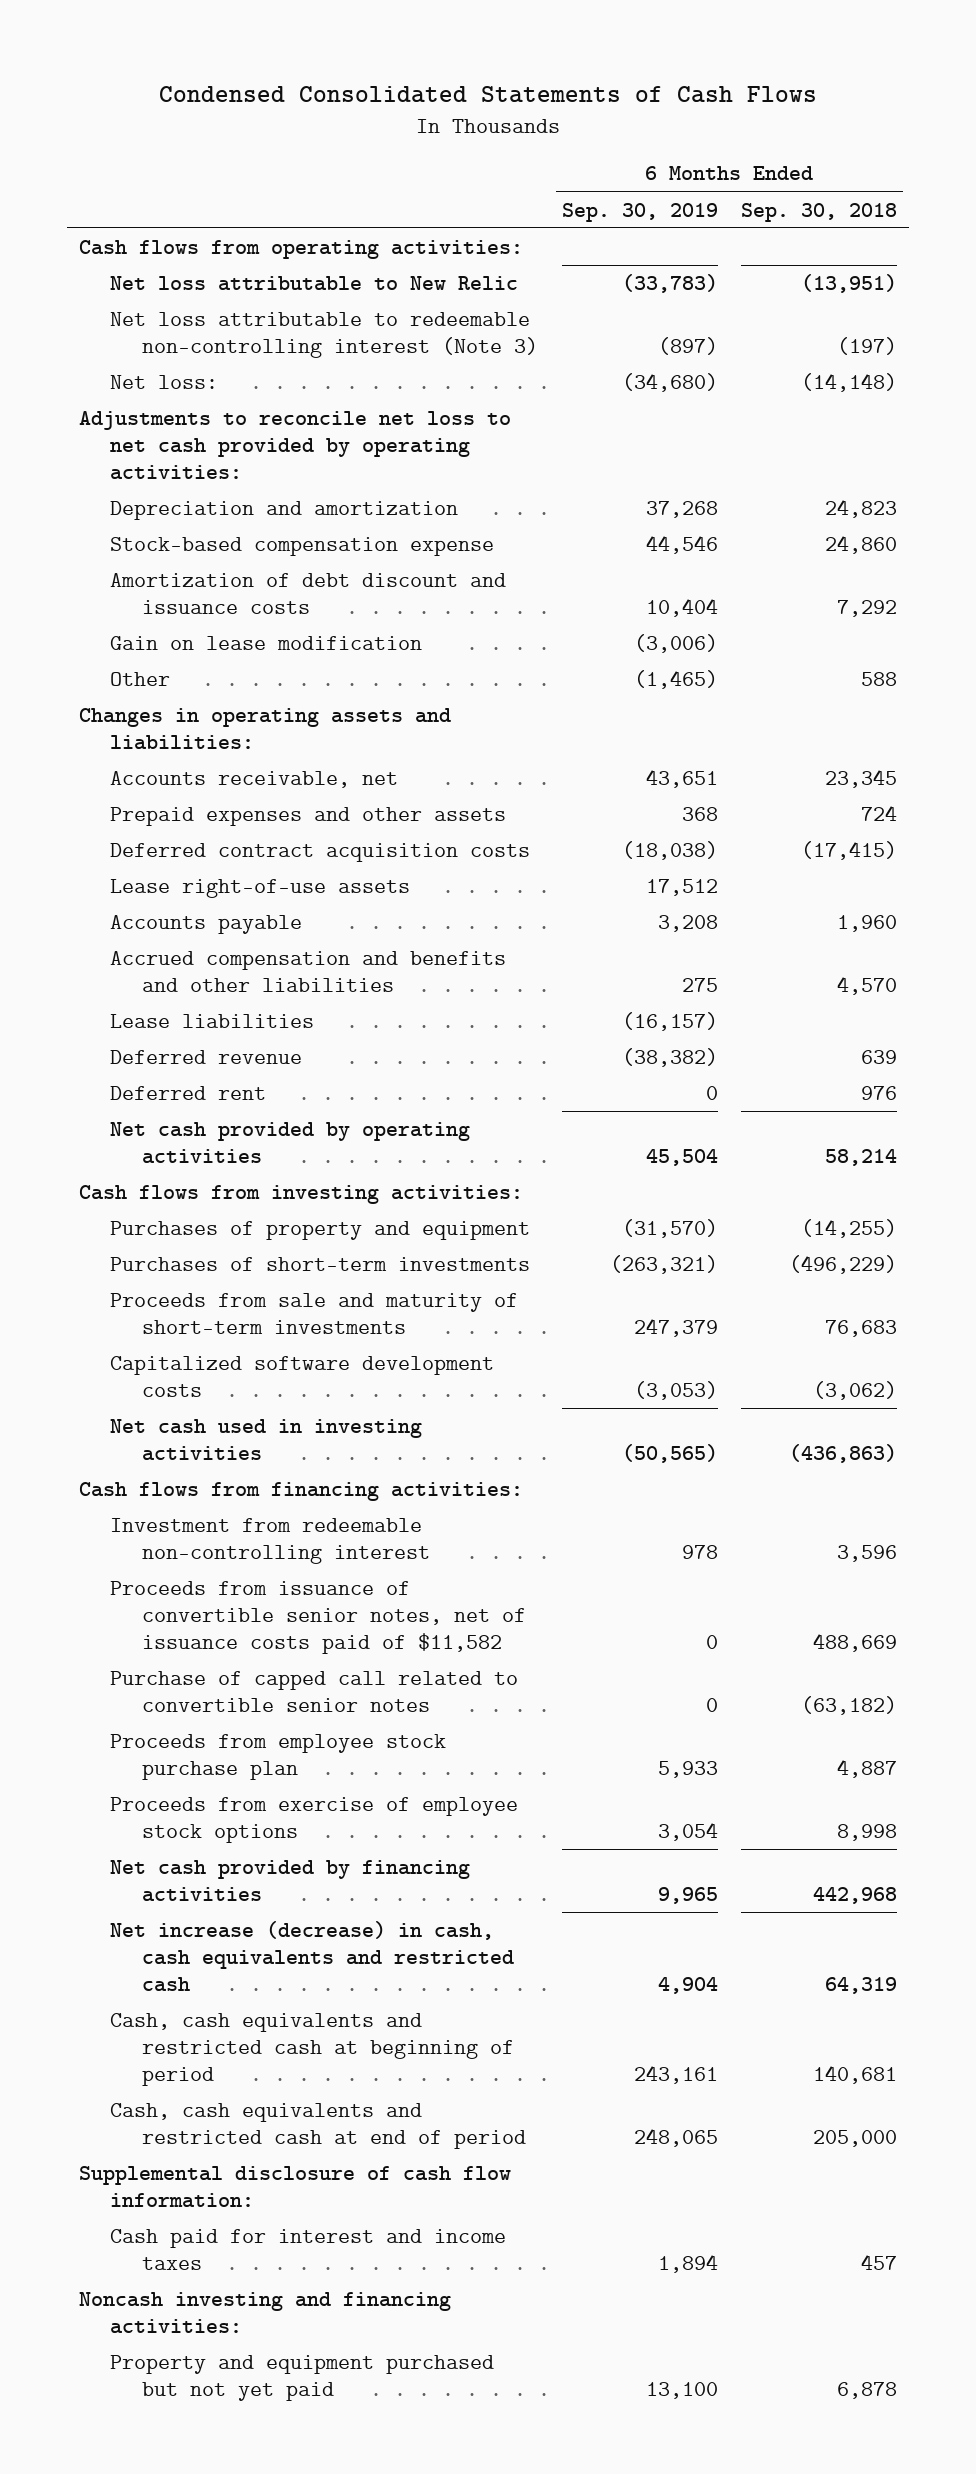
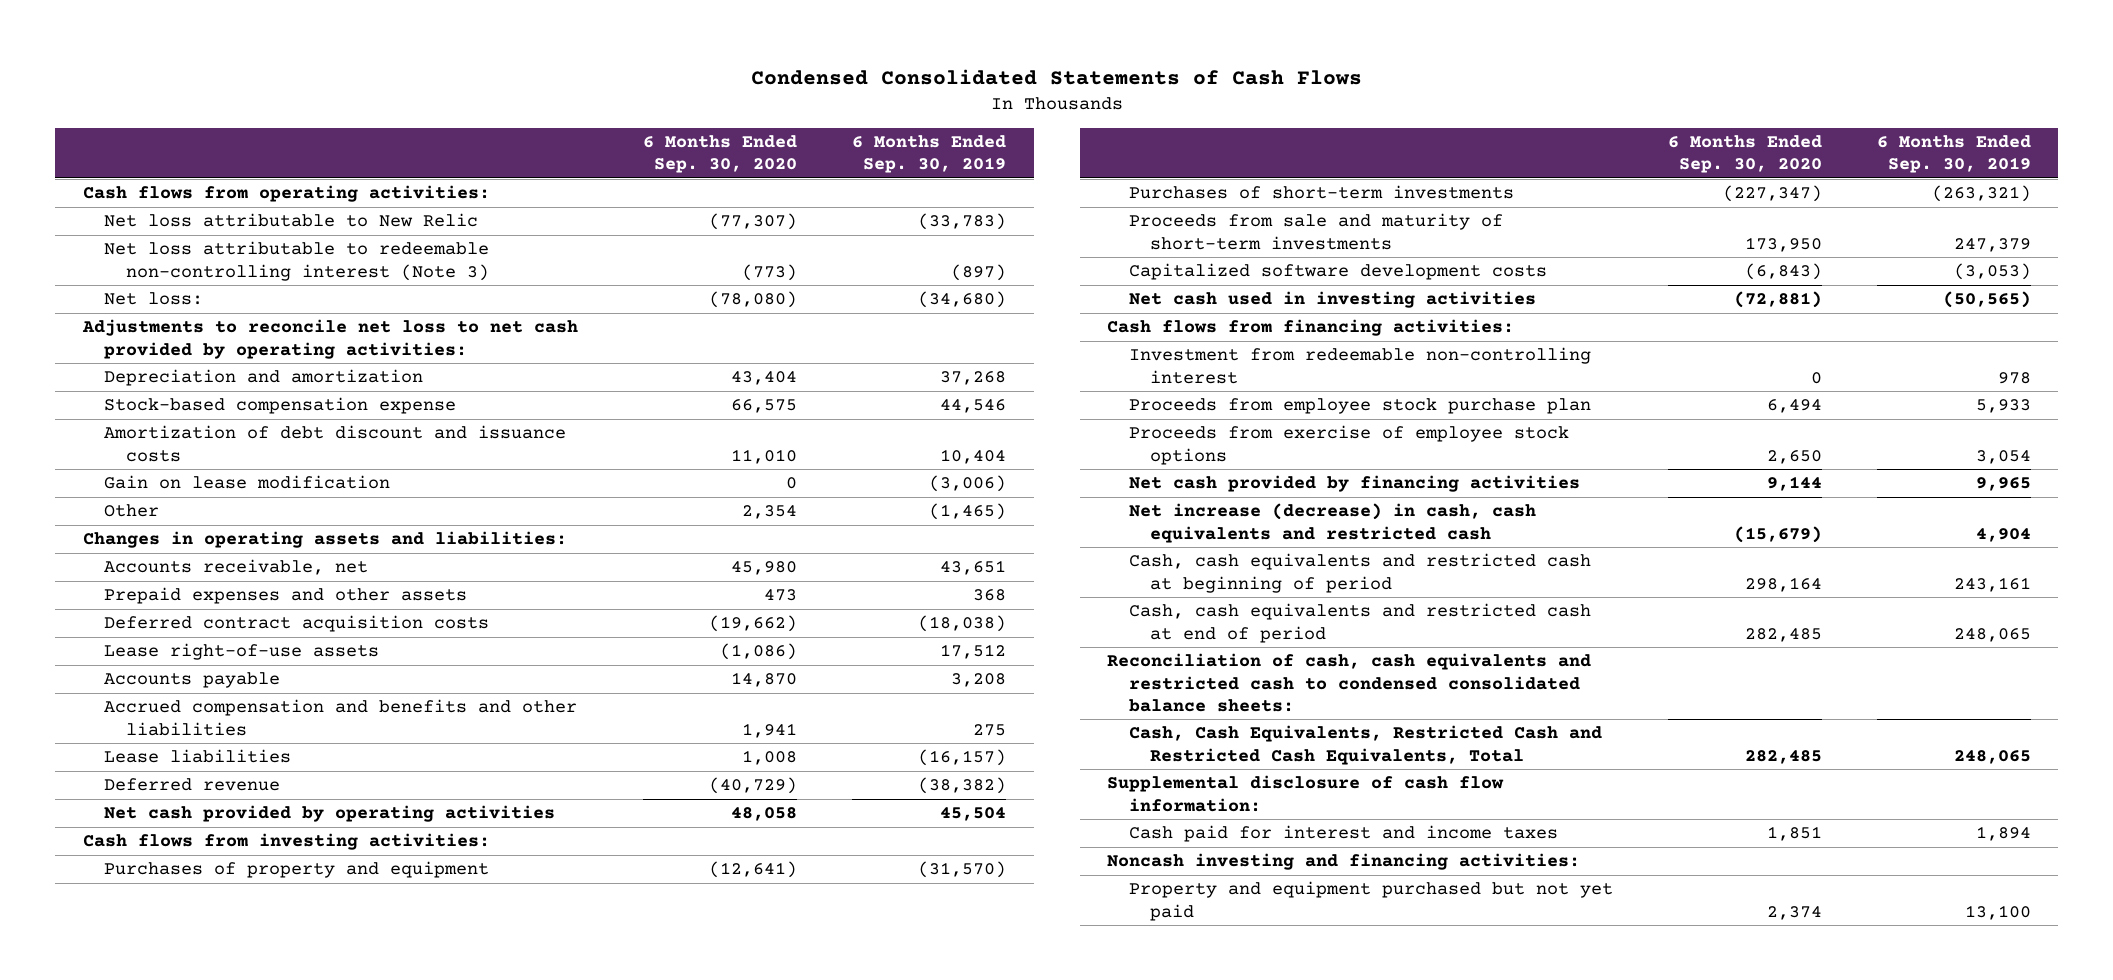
- | 6 Months Ended Sep. 30, 2019 | 6 Months Ended Sep. 30, 2018
+ | 6 Months Ended Sep. 30, 2020 | 6 Months Ended Sep. 30, 2019
- Deferred rent | 0 | 976
- Proceeds from issuance of convertible senior notes, net of issuance costs paid of $11,582 | 0 | 488,669
- Purchase of capped call related to convertible senior notes | 0 | (63,182)
+ Reconciliation of cash, cash equivalents and restricted cash to condensed consolidated balance sheets:
+ Cash, Cash Equivalents, Restricted Cash and Restricted Cash Equivalents, Total | 282,485 | 248,065

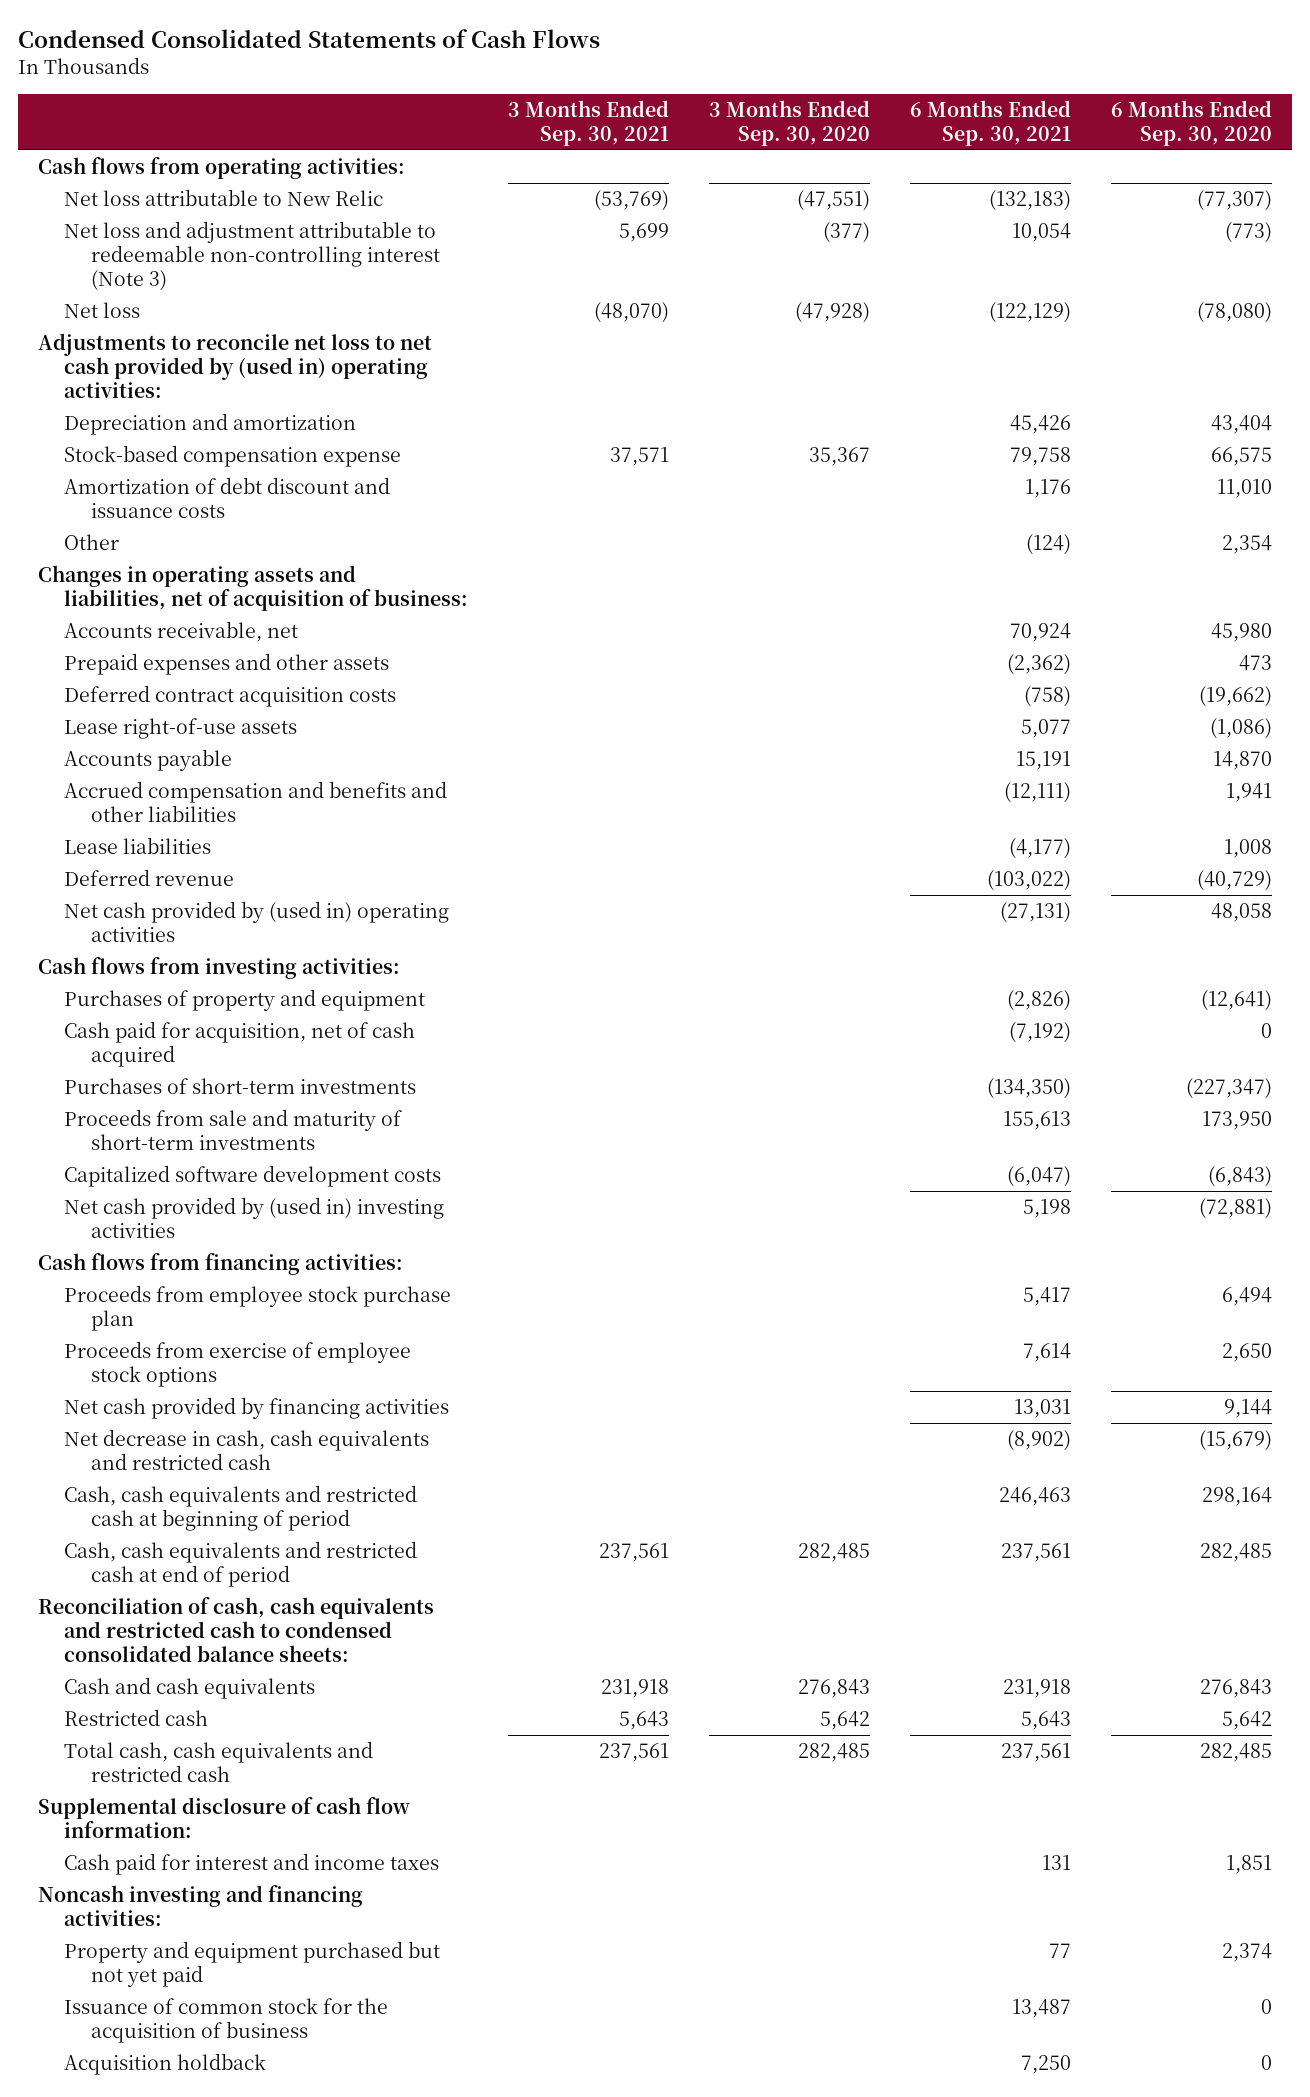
- | 6 Months Ended Sep. 30, 2020 | 6 Months Ended Sep. 30, 2019
+ | 3 Months Ended Sep. 30, 2021 | 3 Months Ended Sep. 30, 2020 | 6 Months Ended Sep. 30, 2021 | 6 Months Ended Sep. 30, 2020
- Net loss attributable to redeemable non-controlling interest (Note 3) | (773) | (897)
- Net loss: | (78,080) | (34,680)
- Adjustments to reconcile net loss to net cash provided by operating activities:
+ Net loss and adjustment attributable to redeemable non-controlling interest (Note 3) | 5,699 | (377) | 10,054 | (773)
+ Net loss | (48,070) | (47,928) | (122,129) | (78,080)
+ Adjustments to reconcile net loss to net cash provided by (used in) operating activities:
- Gain on lease modification | 0 | (3,006)
- Changes in operating assets and liabilities:
+ Changes in operating assets and liabilities, net of acquisition of business:
- Net cash provided by operating activities | 48,058 | 45,504
+ Net cash provided by (used in) operating activities | | | (27,131) | 48,058
+ Cash paid for acquisition, net of cash acquired | | | (7,192) | 0
- Net cash used in investing activities | (72,881) | (50,565)
+ Net cash provided by (used in) investing activities | | | 5,198 | (72,881)
- Investment from redeemable non-controlling interest | 0 | 978
- Net increase (decrease) in cash, cash equivalents and restricted cash | (15,679) | 4,904
+ Net decrease in cash, cash equivalents and restricted cash | | | (8,902) | (15,679)
- Cash, Cash Equivalents, Restricted Cash and Restricted Cash Equivalents, Total | 282,485 | 248,065
+ Cash and cash equivalents | 231,918 | 276,843 | 231,918 | 276,843
+ Restricted cash | 5,643 | 5,642 | 5,643 | 5,642
+ Total cash, cash equivalents and restricted cash | 237,561 | 282,485 | 237,561 | 282,485
+ Issuance of common stock for the acquisition of business | | | 13,487 | 0
+ Acquisition holdback | | | 7,250 | 0

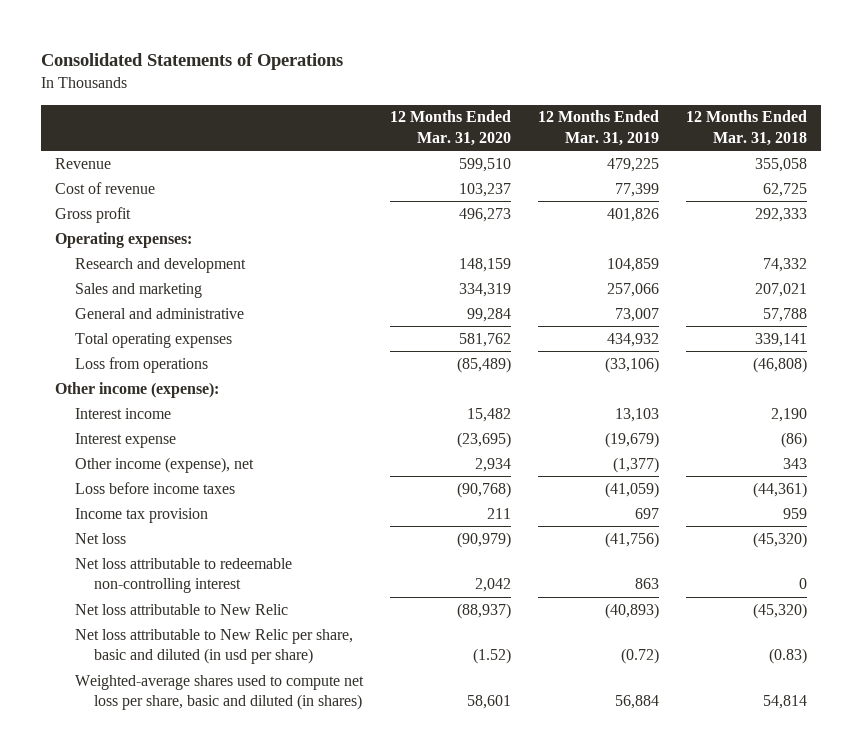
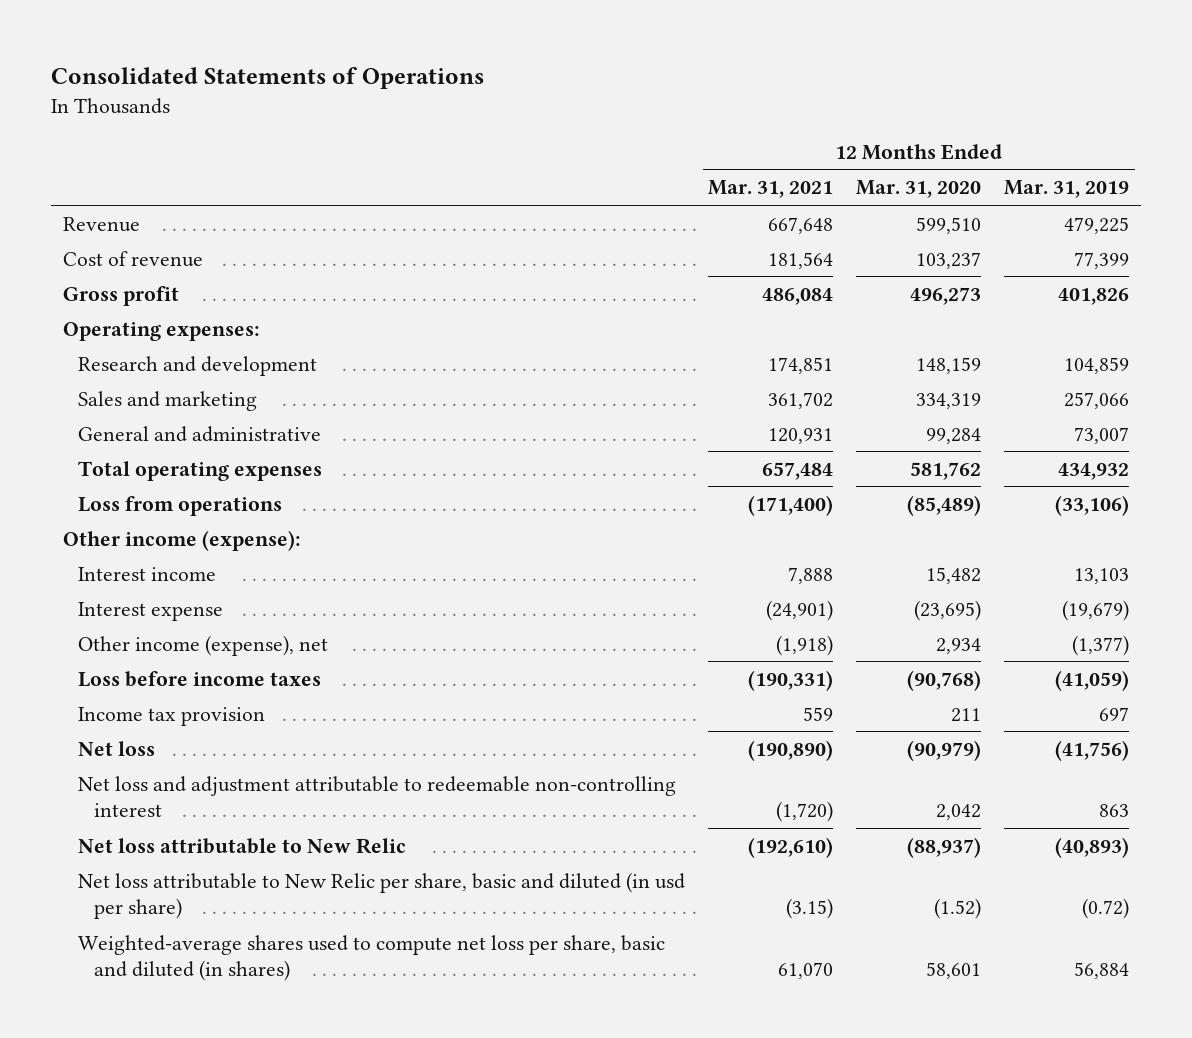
- | 12 Months Ended Mar. 31, 2020 | 12 Months Ended Mar. 31, 2019 | 12 Months Ended Mar. 31, 2018
+ | 12 Months Ended Mar. 31, 2021 | 12 Months Ended Mar. 31, 2020 | 12 Months Ended Mar. 31, 2019
- Net loss attributable to redeemable non-controlling interest | 2,042 | 863 | 0
+ Net loss and adjustment attributable to redeemable non-controlling interest | (1,720) | 2,042 | 863

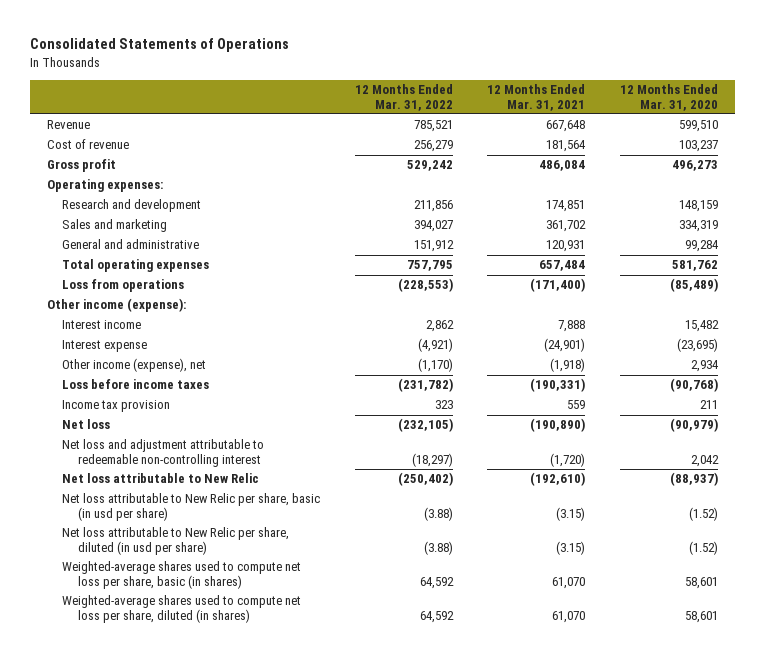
- | 12 Months Ended Mar. 31, 2021 | 12 Months Ended Mar. 31, 2020 | 12 Months Ended Mar. 31, 2019
+ | 12 Months Ended Mar. 31, 2022 | 12 Months Ended Mar. 31, 2021 | 12 Months Ended Mar. 31, 2020
- Net loss attributable to New Relic per share, basic and diluted (in usd per share) | (3.15) | (1.52) | (0.72)
- Weighted-average shares used to compute net loss per share, basic and diluted (in shares) | 61,070 | 58,601 | 56,884
+ Net loss attributable to New Relic per share, basic (in usd per share) | (3.88) | (3.15) | (1.52)
+ Net loss attributable to New Relic per share, diluted (in usd per share) | (3.88) | (3.15) | (1.52)
+ Weighted-average shares used to compute net loss per share, basic (in shares) | 64,592 | 61,070 | 58,601
+ Weighted-average shares used to compute net loss per share, diluted (in shares) | 64,592 | 61,070 | 58,601

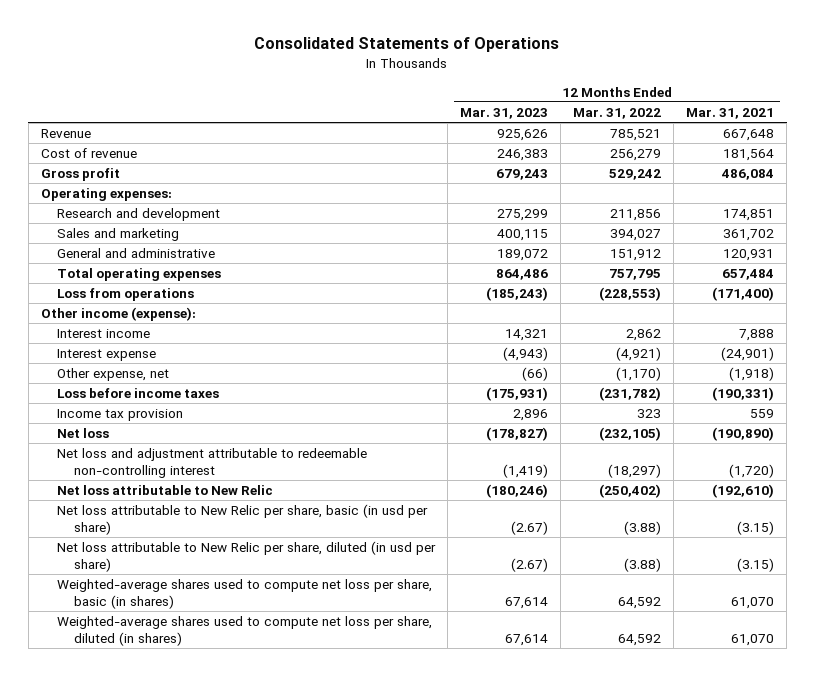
- | 12 Months Ended Mar. 31, 2022 | 12 Months Ended Mar. 31, 2021 | 12 Months Ended Mar. 31, 2020
+ | 12 Months Ended Mar. 31, 2023 | 12 Months Ended Mar. 31, 2022 | 12 Months Ended Mar. 31, 2021
- Other income (expense), net | (1,170) | (1,918) | 2,934
+ Other expense, net | (66) | (1,170) | (1,918)

